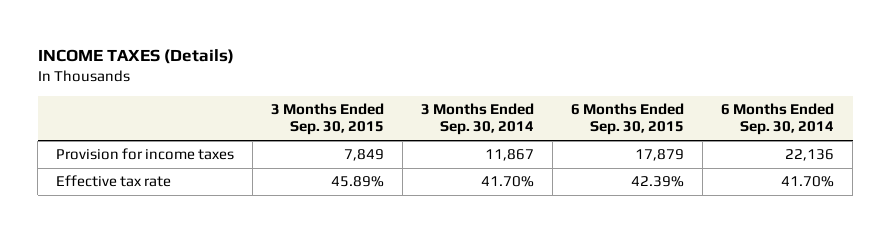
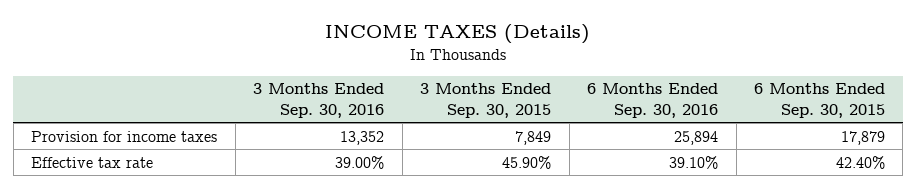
- | 3 Months Ended Sep. 30, 2015 | 3 Months Ended Sep. 30, 2014 | 6 Months Ended Sep. 30, 2015 | 6 Months Ended Sep. 30, 2014
+ | 3 Months Ended Sep. 30, 2016 | 3 Months Ended Sep. 30, 2015 | 6 Months Ended Sep. 30, 2016 | 6 Months Ended Sep. 30, 2015
- Effective tax rate | 45.89% | 41.70% | 42.39% | 41.70%
+ Effective tax rate | 39.00% | 45.90% | 39.10% | 42.40%

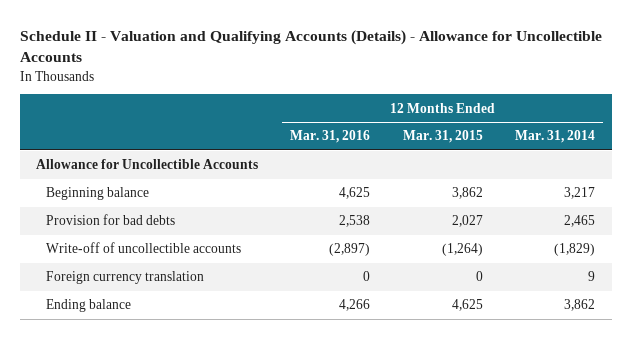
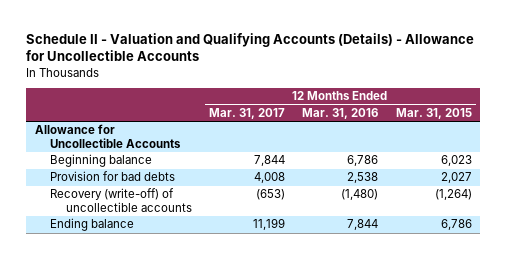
- | 12 Months Ended Mar. 31, 2016 | 12 Months Ended Mar. 31, 2015 | 12 Months Ended Mar. 31, 2014
+ | 12 Months Ended Mar. 31, 2017 | 12 Months Ended Mar. 31, 2016 | 12 Months Ended Mar. 31, 2015
- Beginning balance | 4,625 | 3,862 | 3,217
+ Beginning balance | 7,844 | 6,786 | 6,023
- Write-off of uncollectible accounts | (2,897) | (1,264) | (1,829)
- Foreign currency translation | 0 | 0 | 9
- Ending balance | 4,266 | 4,625 | 3,862
+ Recovery (write-off) of uncollectible accounts | (653) | (1,480) | (1,264)
+ Ending balance | 11,199 | 7,844 | 6,786

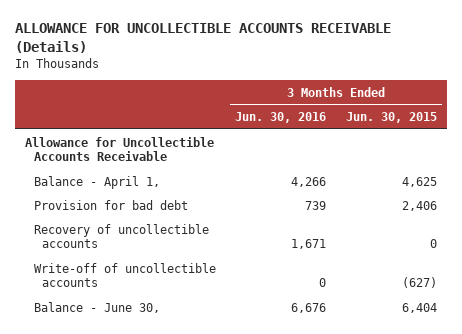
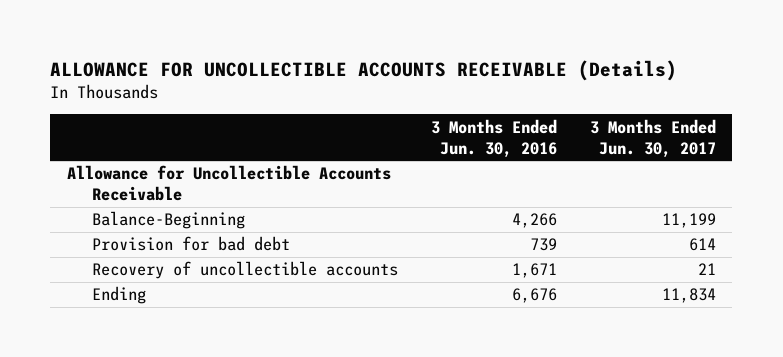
- | 3 Months Ended Jun. 30, 2016 | 3 Months Ended Jun. 30, 2015
+ | 3 Months Ended Jun. 30, 2016 | 3 Months Ended Jun. 30, 2017
- Balance - April 1, | 4,266 | 4,625
+ Balance-Beginning | 4,266 | 11,199
- Write-off of uncollectible accounts | 0 | (627)
- Balance - June 30, | 6,676 | 6,404
+ Ending | 6,676 | 11,834

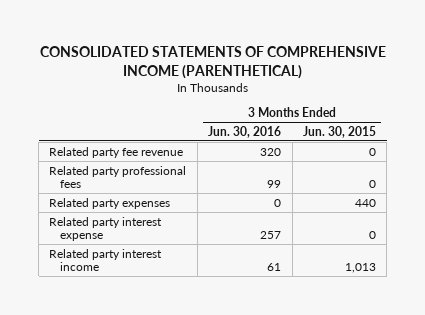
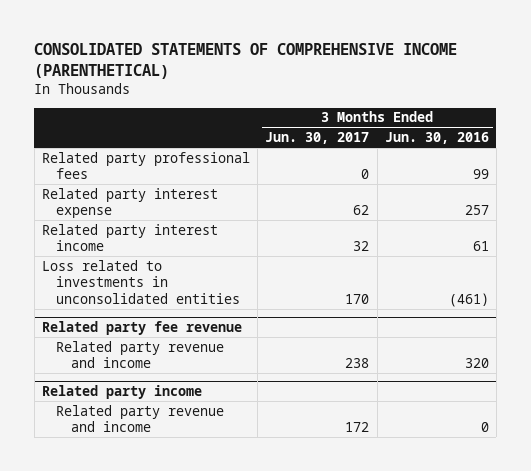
- | 3 Months Ended Jun. 30, 2016 | 3 Months Ended Jun. 30, 2015
+ | 3 Months Ended Jun. 30, 2017 | 3 Months Ended Jun. 30, 2016
- Related party fee revenue | 320 | 0
- Related party expenses | 0 | 440
+ Loss related to investments in unconsolidated entities | 170 | (461)
+ Related party fee revenue
+ Related party revenue and income | 238 | 320
+ Related party income
+ Related party revenue and income | 172 | 0

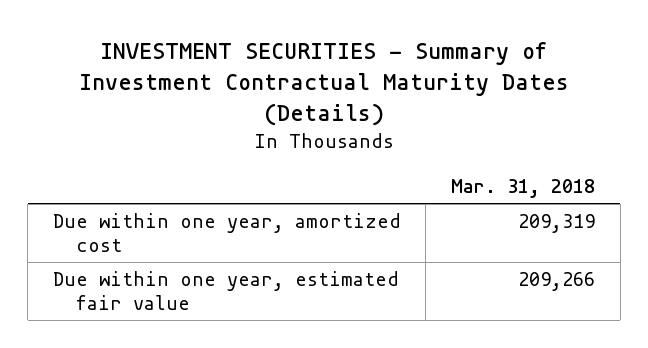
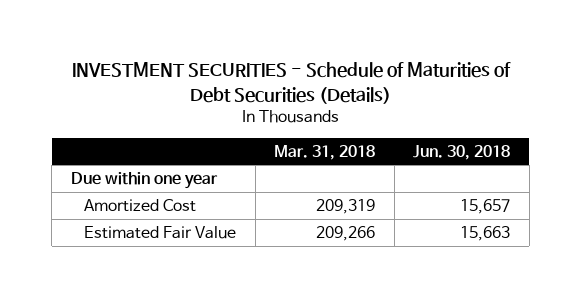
- INVESTMENT SECURITIES - Summary of Investment Contractual Maturity Dates (Details)
+ INVESTMENT SECURITIES - Schedule of Maturities of Debt Securities (Details)
- | Mar. 31, 2018
+ | Mar. 31, 2018 | Jun. 30, 2018
- Due within one year, amortized cost | 209,319
- Due within one year, estimated fair value | 209,266
+ Due within one year
+ Amortized Cost | 209,319 | 15,657
+ Estimated Fair Value | 209,266 | 15,663

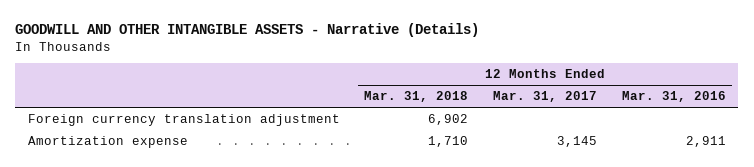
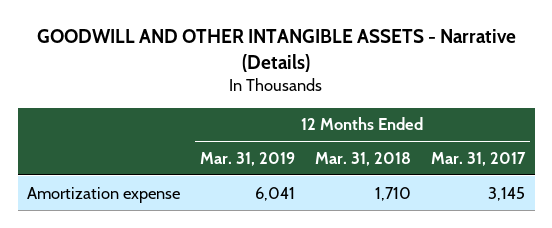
- | 12 Months Ended Mar. 31, 2018 | 12 Months Ended Mar. 31, 2017 | 12 Months Ended Mar. 31, 2016
+ | 12 Months Ended Mar. 31, 2019 | 12 Months Ended Mar. 31, 2018 | 12 Months Ended Mar. 31, 2017
- Foreign currency translation adjustment | 6,902 | |

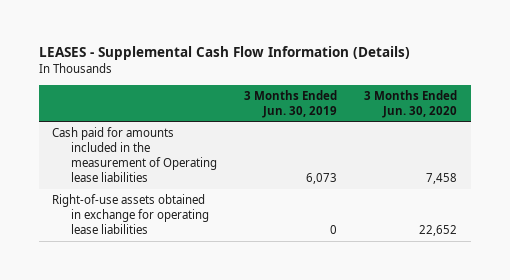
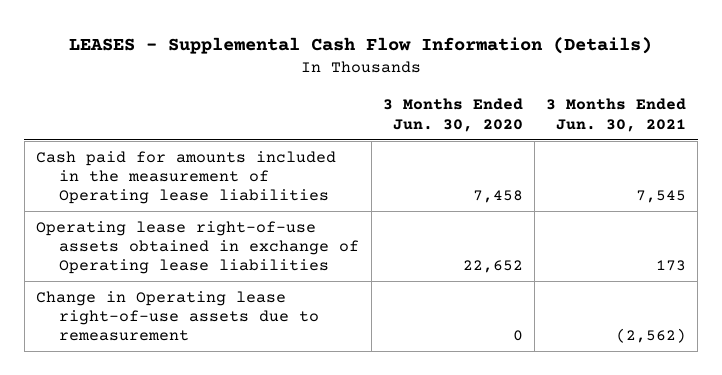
- | 3 Months Ended Jun. 30, 2019 | 3 Months Ended Jun. 30, 2020
+ | 3 Months Ended Jun. 30, 2020 | 3 Months Ended Jun. 30, 2021
- Right-of-use assets obtained in exchange for operating lease liabilities | 0 | 22,652
+ Operating lease right-of-use assets obtained in exchange of Operating lease liabilities | 22,652 | 173
+ Change in Operating lease right-of-use assets due to remeasurement | 0 | (2,562)

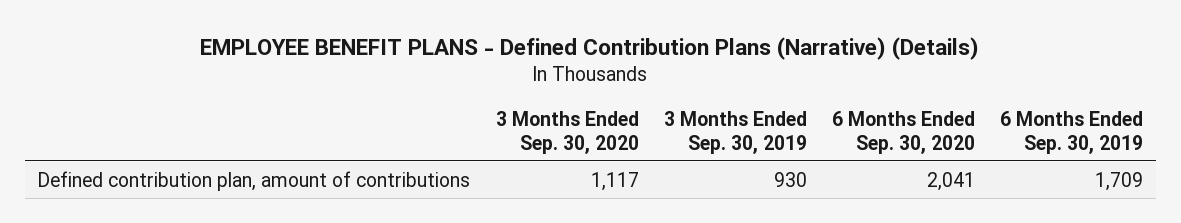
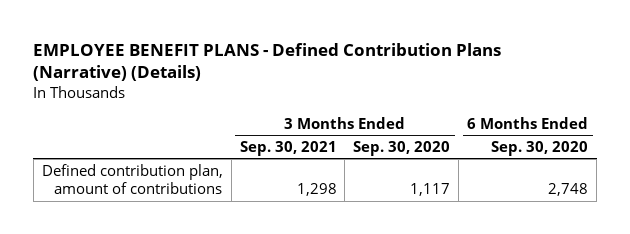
- | 3 Months Ended Sep. 30, 2020 | 3 Months Ended Sep. 30, 2019 | 6 Months Ended Sep. 30, 2020 | 6 Months Ended Sep. 30, 2019
+ | 3 Months Ended Sep. 30, 2021 | 3 Months Ended Sep. 30, 2020 | 6 Months Ended Sep. 30, 2020
- Defined contribution plan, amount of contributions | 1,117 | 930 | 2,041 | 1,709
+ Defined contribution plan, amount of contributions | 1,298 | 1,117 | 2,748

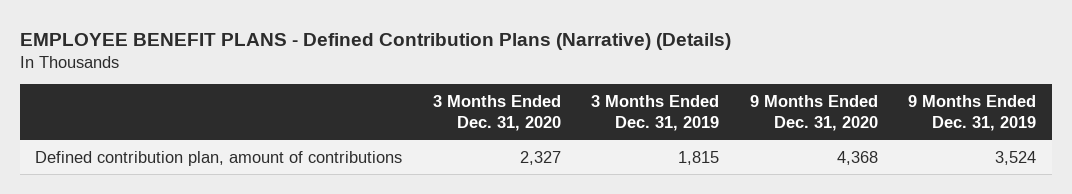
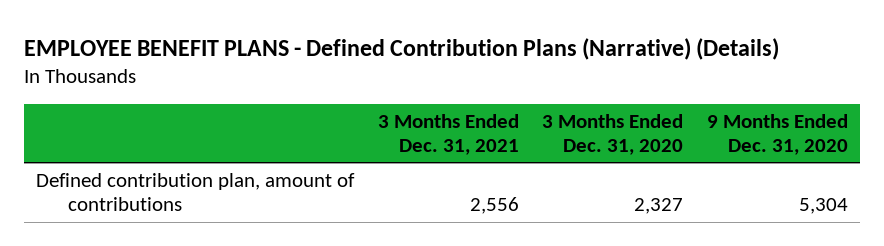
- | 3 Months Ended Dec. 31, 2020 | 3 Months Ended Dec. 31, 2019 | 9 Months Ended Dec. 31, 2020 | 9 Months Ended Dec. 31, 2019
+ | 3 Months Ended Dec. 31, 2021 | 3 Months Ended Dec. 31, 2020 | 9 Months Ended Dec. 31, 2020
- Defined contribution plan, amount of contributions | 2,327 | 1,815 | 4,368 | 3,524
+ Defined contribution plan, amount of contributions | 2,556 | 2,327 | 5,304

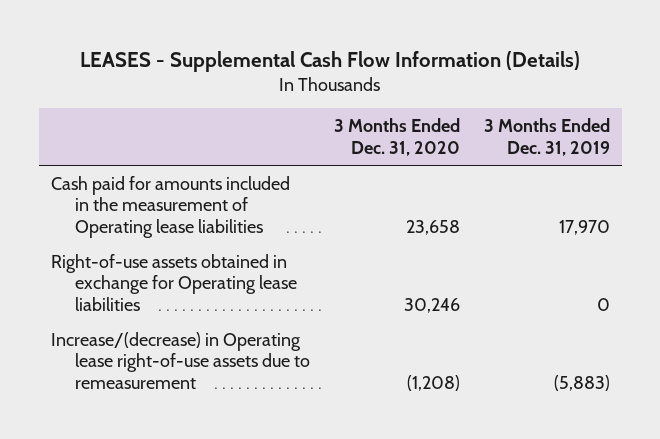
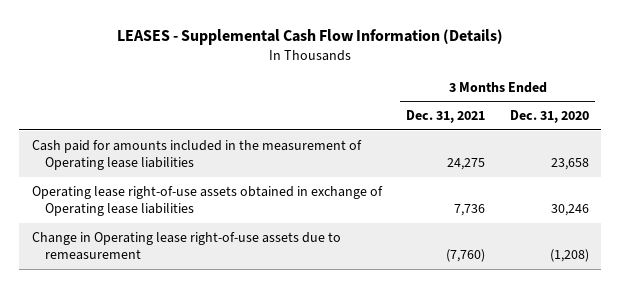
- | 3 Months Ended Dec. 31, 2020 | 3 Months Ended Dec. 31, 2019
+ | 3 Months Ended Dec. 31, 2021 | 3 Months Ended Dec. 31, 2020
- Right-of-use assets obtained in exchange for Operating lease liabilities | 30,246 | 0
- Increase/(decrease) in Operating lease right-of-use assets due to remeasurement | (1,208) | (5,883)
+ Operating lease right-of-use assets obtained in exchange of Operating lease liabilities | 7,736 | 30,246
+ Change in Operating lease right-of-use assets due to remeasurement | (7,760) | (1,208)

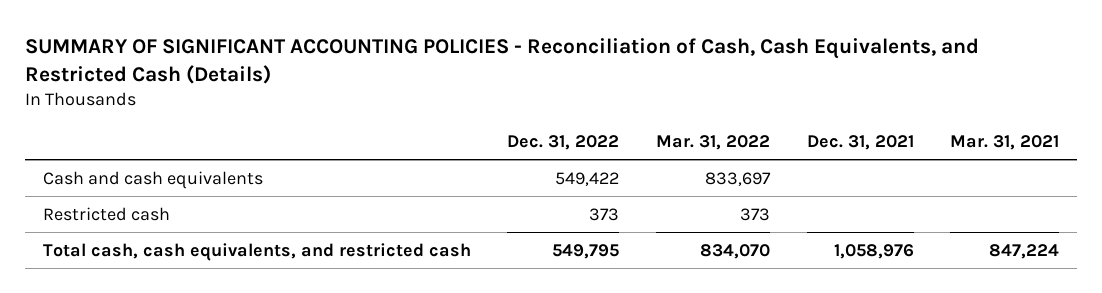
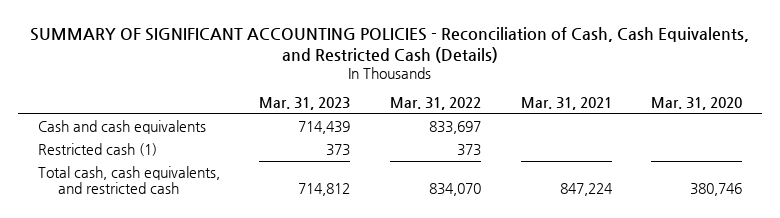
- | Dec. 31, 2022 | Mar. 31, 2022 | Dec. 31, 2021 | Mar. 31, 2021
+ | Mar. 31, 2023 | Mar. 31, 2022 | Mar. 31, 2021 | Mar. 31, 2020
- Restricted cash | 373 | 373 | |
+ Restricted cash (1) | 373 | 373 | |

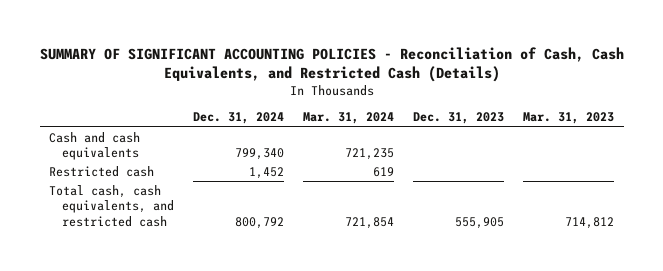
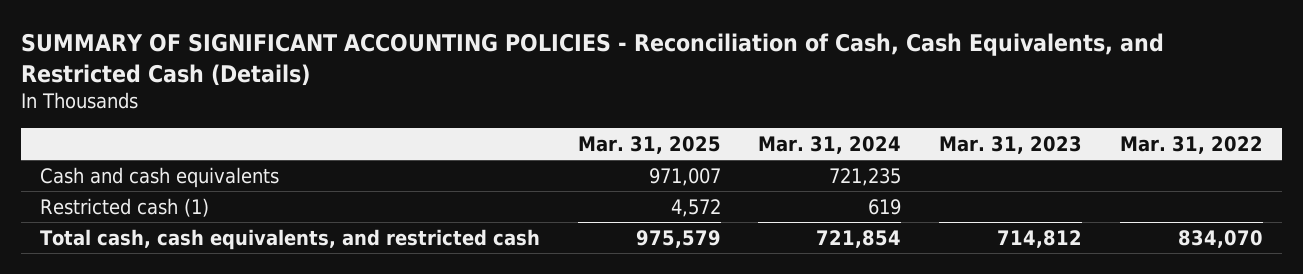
- | Dec. 31, 2024 | Mar. 31, 2024 | Dec. 31, 2023 | Mar. 31, 2023
+ | Mar. 31, 2025 | Mar. 31, 2024 | Mar. 31, 2023 | Mar. 31, 2022
- Restricted cash | 1,452 | 619 | |
+ Restricted cash (1) | 4,572 | 619 | |

